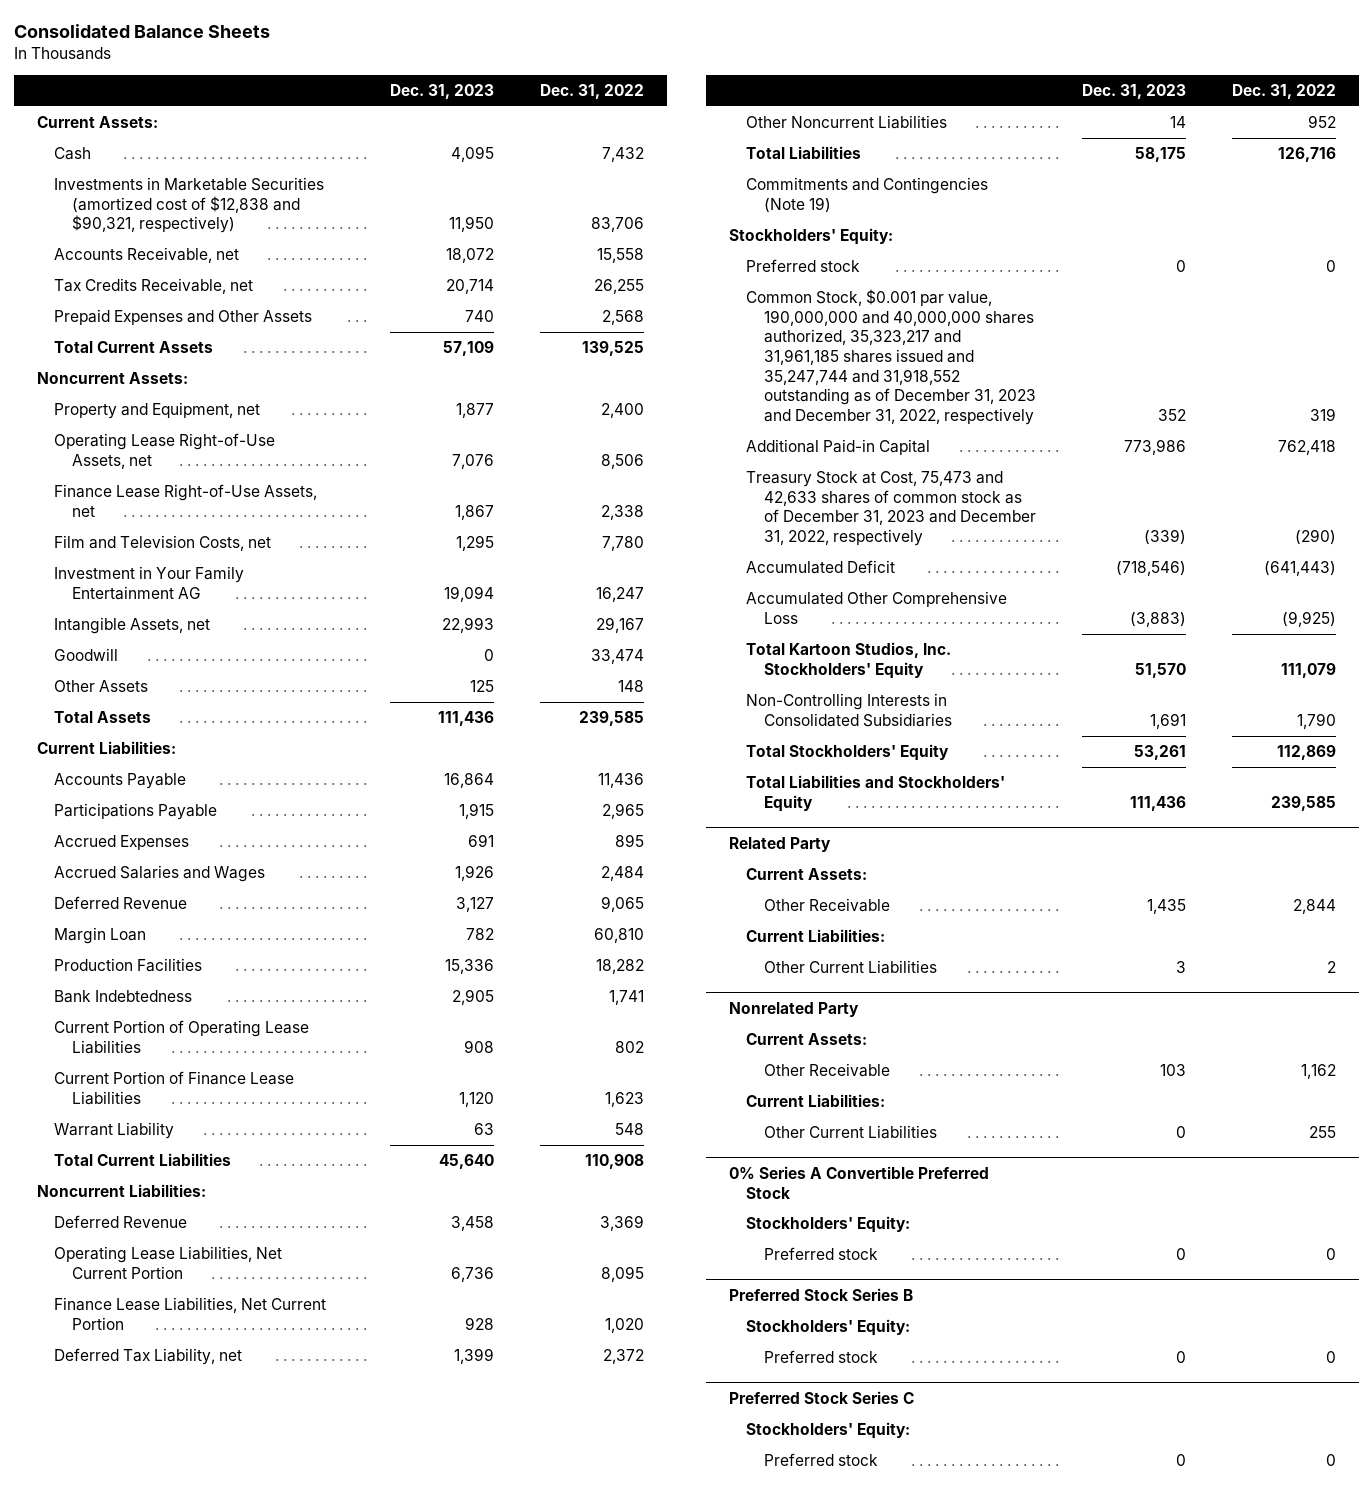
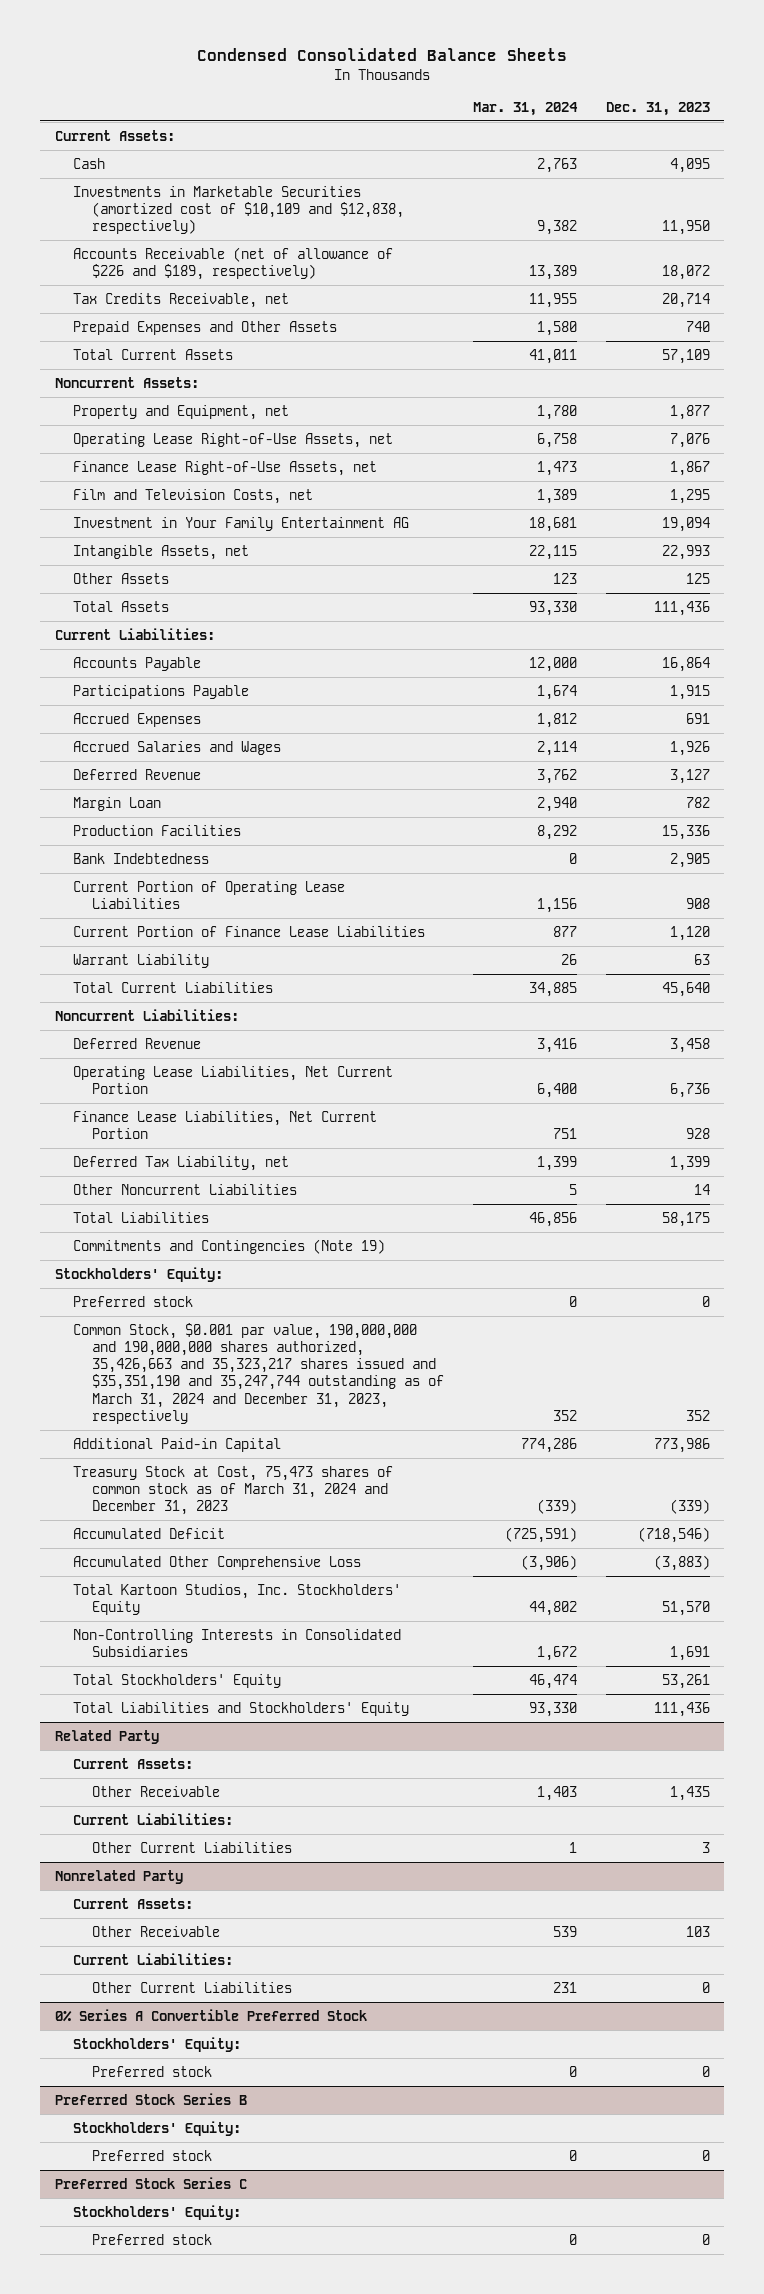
- Consolidated Balance Sheets
+ Condensed Consolidated Balance Sheets
- | Dec. 31, 2023 | Dec. 31, 2022
+ | Mar. 31, 2024 | Dec. 31, 2023
- Investments in Marketable Securities (amortized cost of $12,838 and $90,321, respectively) | 11,950 | 83,706
- Accounts Receivable, net | 18,072 | 15,558
+ Investments in Marketable Securities (amortized cost of $10,109 and $12,838, respectively) | 9,382 | 11,950
+ Accounts Receivable (net of allowance of $226 and $189, respectively) | 13,389 | 18,072
- Goodwill | 0 | 33,474
- Common Stock, $0.001 par value, 190,000,000 and 40,000,000 shares authorized, 35,323,217 and 31,961,185 shares issued and 35,247,744 and 31,918,552 outstanding as of December 31, 2023 and December 31, 2022, respectively | 352 | 319
+ Common Stock, $0.001 par value, 190,000,000 and 190,000,000 shares authorized, 35,426,663 and 35,323,217 shares issued and $35,351,190 and 35,247,744 outstanding as of March 31, 2024 and December 31, 2023, respectively | 352 | 352
- Treasury Stock at Cost, 75,473 and 42,633 shares of common stock as of December 31, 2023 and December 31, 2022, respectively | (339) | (290)
+ Treasury Stock at Cost, 75,473 shares of common stock as of March 31, 2024 and December 31, 2023 | (339) | (339)

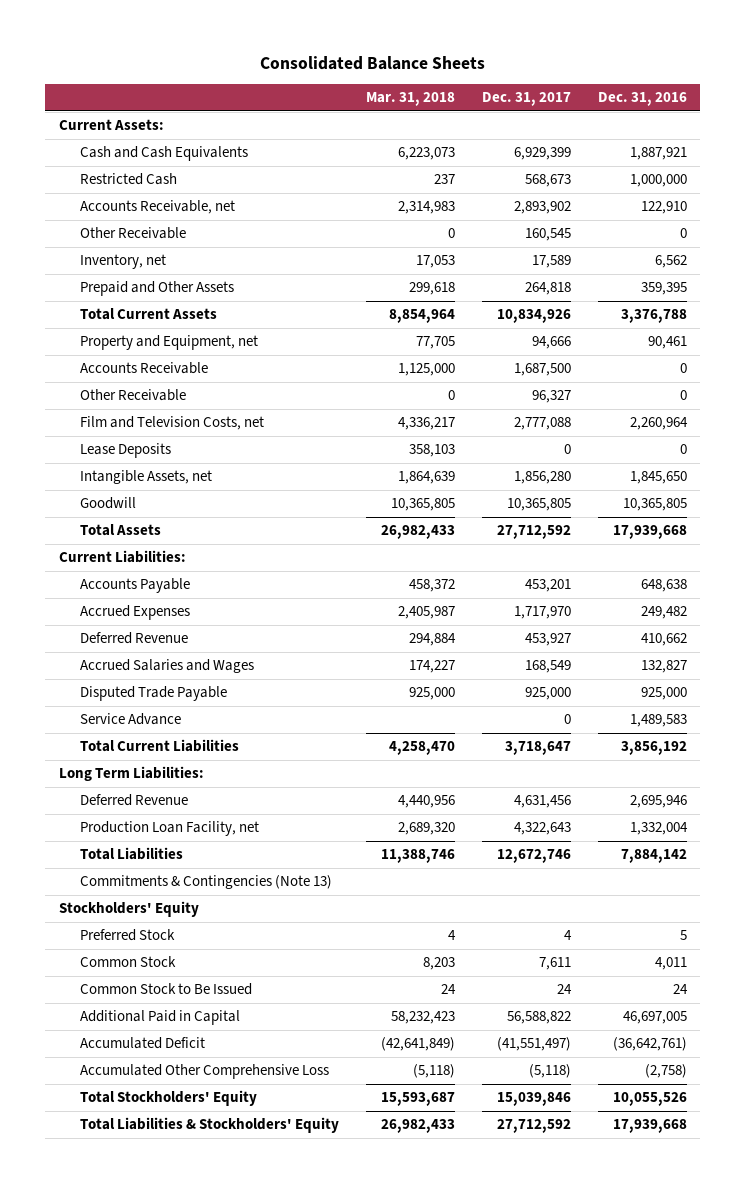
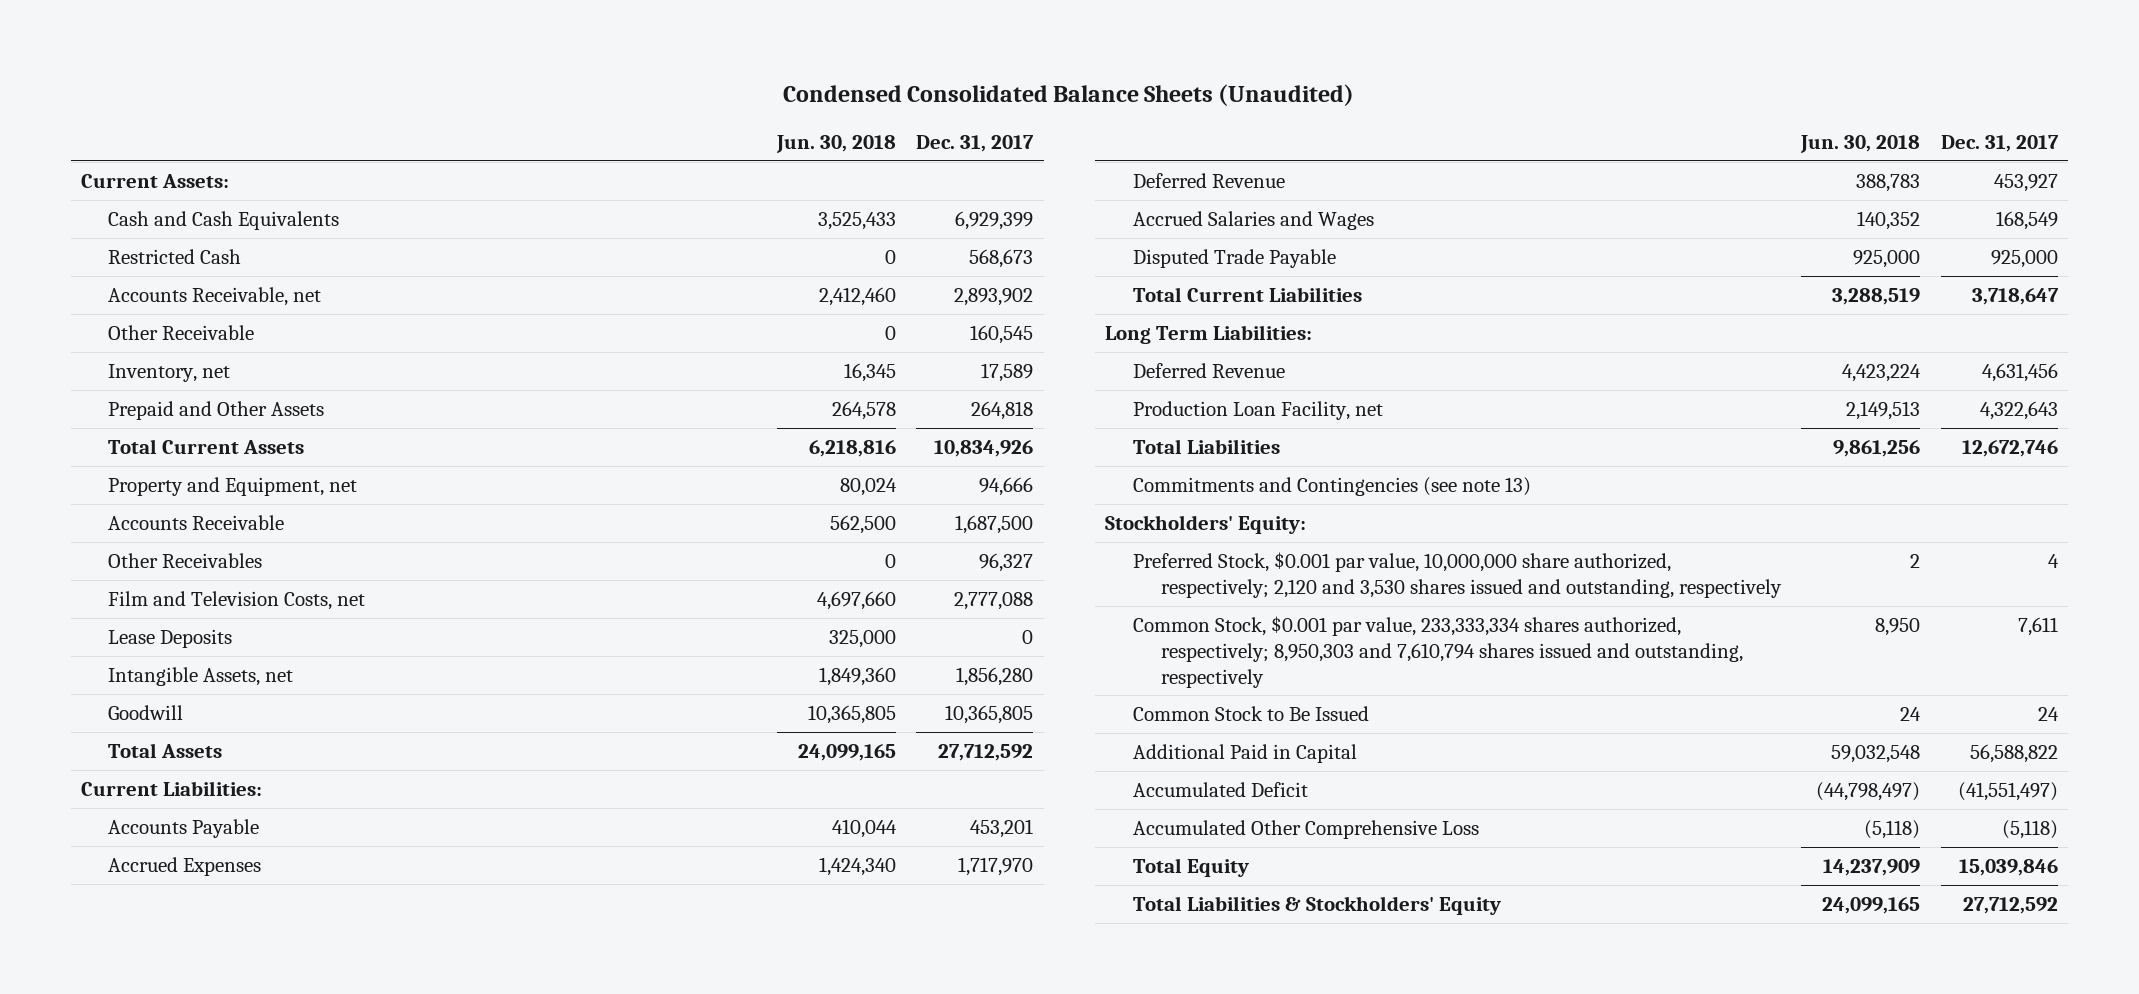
- Consolidated Balance Sheets
+ Condensed Consolidated Balance Sheets (Unaudited)
- | Mar. 31, 2018 | Dec. 31, 2017 | Dec. 31, 2016
+ | Jun. 30, 2018 | Dec. 31, 2017
- Other Receivable | 0 | 96,327 | 0
+ Other Receivables | 0 | 96,327
- Service Advance | | 0 | 1,489,583
- Commitments & Contingencies (Note 13)
- Stockholders' Equity
- Preferred Stock | 4 | 4 | 5
- Common Stock | 8,203 | 7,611 | 4,011
+ Commitments and Contingencies (see note 13)
+ Stockholders' Equity:
+ Preferred Stock, $0.001 par value, 10,000,000 share authorized, respectively; 2,120 and 3,530 shares issued and outstanding, respectively | 2 | 4
+ Common Stock, $0.001 par value, 233,333,334 shares authorized, respectively; 8,950,303 and 7,610,794 shares issued and outstanding, respectively | 8,950 | 7,611
- Total Stockholders' Equity | 15,593,687 | 15,039,846 | 10,055,526
+ Total Equity | 14,237,909 | 15,039,846

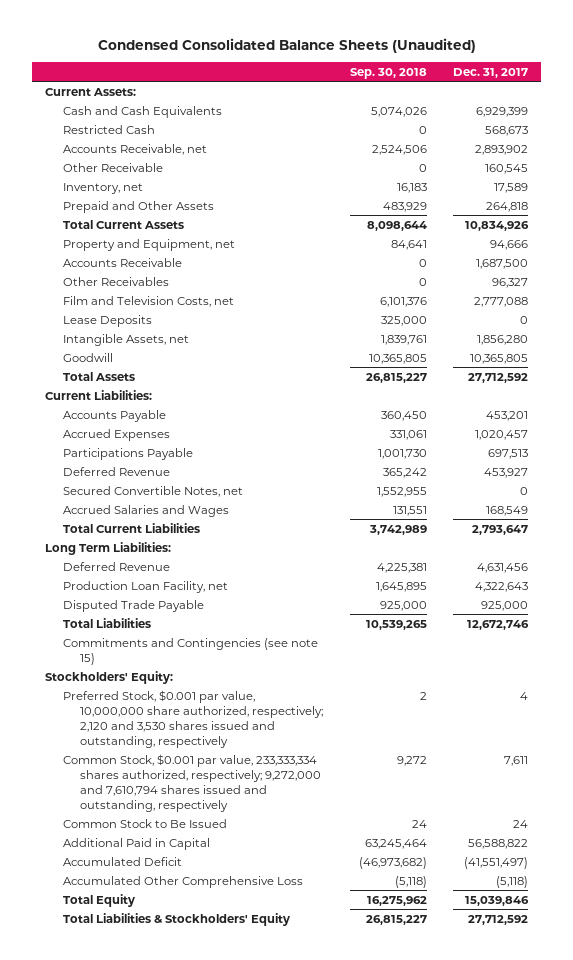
- | Jun. 30, 2018 | Dec. 31, 2017
+ | Sep. 30, 2018 | Dec. 31, 2017
- Accrued Expenses | 1,424,340 | 1,717,970
+ Accrued Expenses | 331,061 | 1,020,457
+ Participations Payable | 1,001,730 | 697,513
+ Secured Convertible Notes, net | 1,552,955 | 0
- Total Current Liabilities | 3,288,519 | 3,718,647
+ Total Current Liabilities | 3,742,989 | 2,793,647
moved down: Disputed Trade Payable | 925,000 | 925,000
- Commitments and Contingencies (see note 13)
+ Commitments and Contingencies (see note 15)
- Common Stock, $0.001 par value, 233,333,334 shares authorized, respectively; 8,950,303 and 7,610,794 shares issued and outstanding, respectively | 8,950 | 7,611
+ Common Stock, $0.001 par value, 233,333,334 shares authorized, respectively; 9,272,000 and 7,610,794 shares issued and outstanding, respectively | 9,272 | 7,611

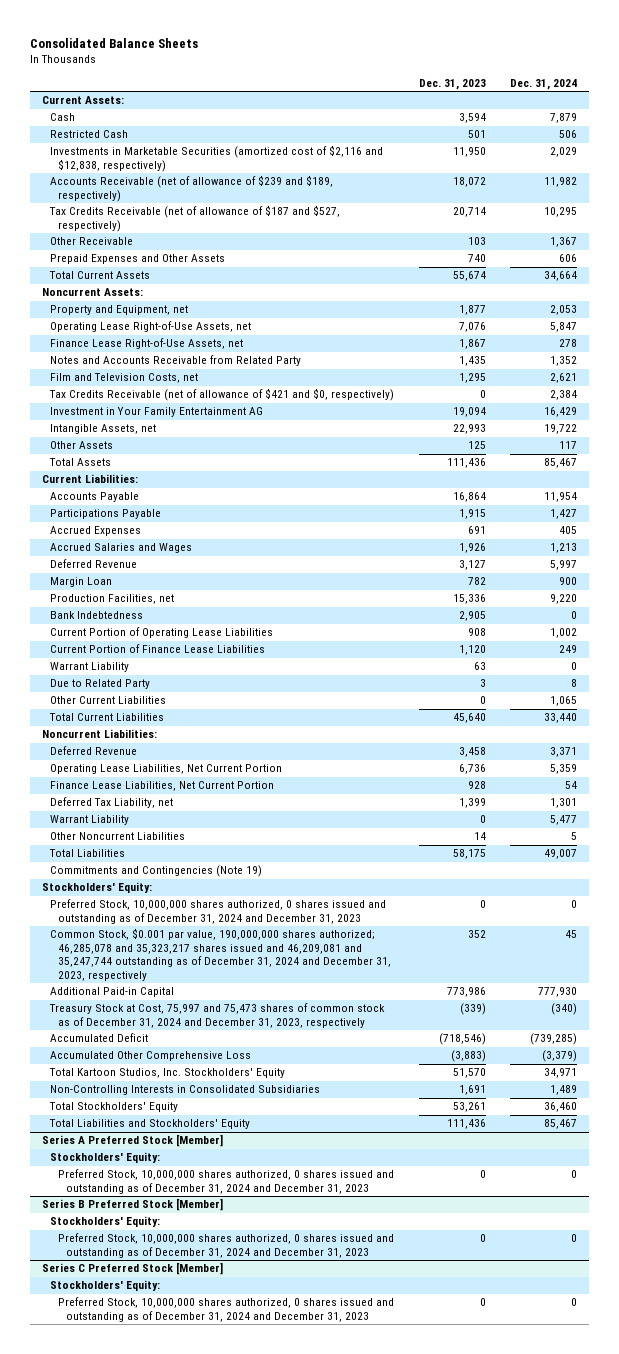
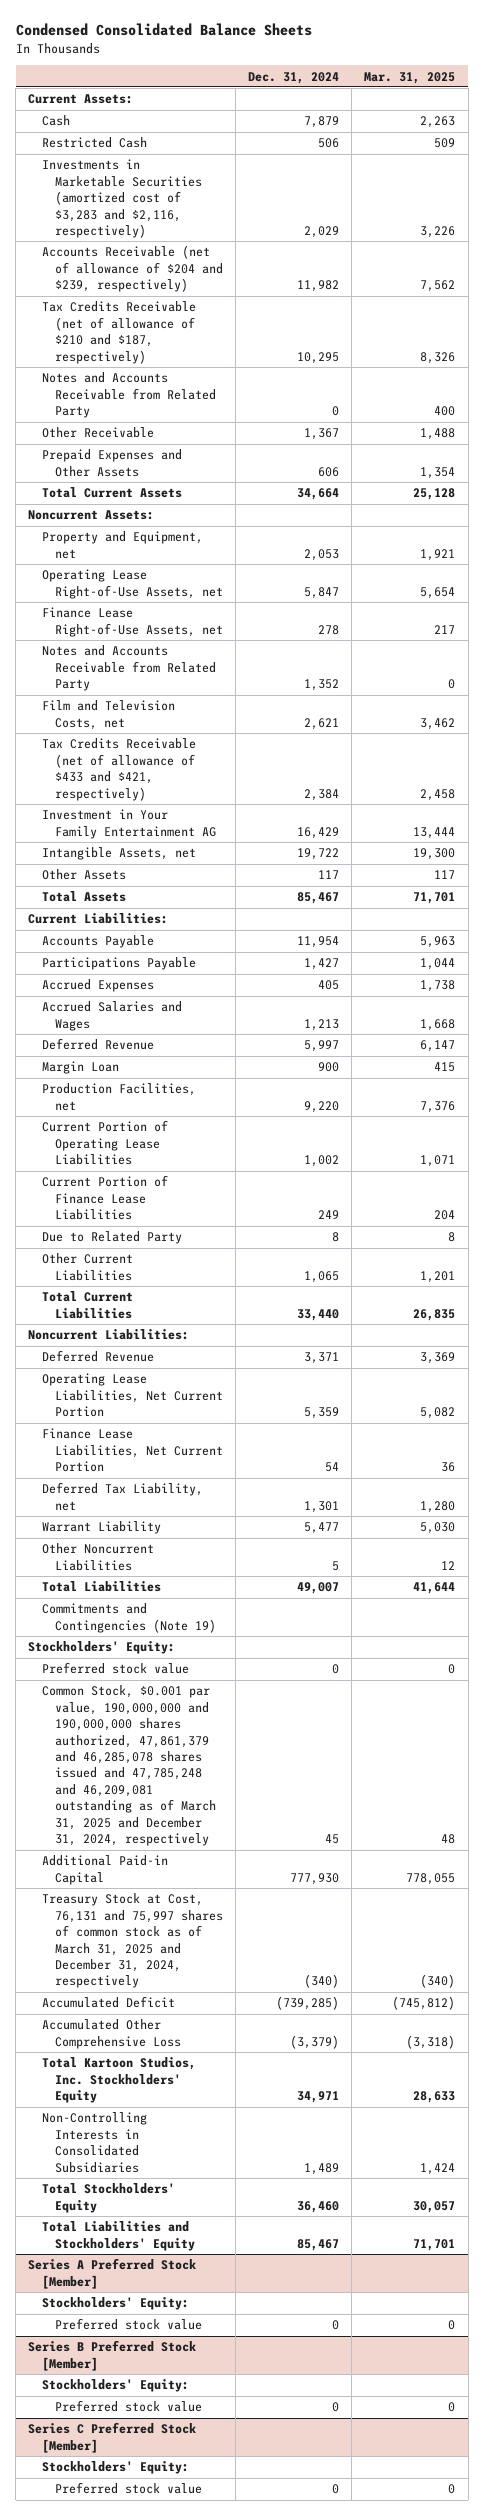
- Consolidated Balance Sheets
+ Condensed Consolidated Balance Sheets
- | Dec. 31, 2023 | Dec. 31, 2024
+ | Dec. 31, 2024 | Mar. 31, 2025
- Investments in Marketable Securities (amortized cost of $2,116 and $12,838, respectively) | 11,950 | 2,029
- Accounts Receivable (net of allowance of $239 and $189, respectively) | 18,072 | 11,982
- Tax Credits Receivable (net of allowance of $187 and $527, respectively) | 20,714 | 10,295
+ Investments in Marketable Securities (amortized cost of $3,283 and $2,116, respectively) | 2,029 | 3,226
+ Accounts Receivable (net of allowance of $204 and $239, respectively) | 11,982 | 7,562
+ Tax Credits Receivable (net of allowance of $210 and $187, respectively) | 10,295 | 8,326
+ Notes and Accounts Receivable from Related Party | 0 | 400
- Tax Credits Receivable (net of allowance of $421 and $0, respectively) | 0 | 2,384
+ Tax Credits Receivable (net of allowance of $433 and $421, respectively) | 2,384 | 2,458
- Bank Indebtedness | 2,905 | 0
- Warrant Liability | 63 | 0
- Preferred Stock, 10,000,000 shares authorized, 0 shares issued and outstanding as of December 31, 2024 and December 31, 2023 | 0 | 0
- Common Stock, $0.001 par value, 190,000,000 shares authorized; 46,285,078 and 35,323,217 shares issued and 46,209,081 and 35,247,744 outstanding as of December 31, 2024 and December 31, 2023, respectively | 352 | 45
+ Preferred stock value | 0 | 0
+ Common Stock, $0.001 par value, 190,000,000 and 190,000,000 shares authorized, 47,861,379 and 46,285,078 shares issued and 47,785,248 and 46,209,081 outstanding as of March 31, 2025 and December 31, 2024, respectively | 45 | 48
- Treasury Stock at Cost, 75,997 and 75,473 shares of common stock as of December 31, 2024 and December 31, 2023, respectively | (339) | (340)
+ Treasury Stock at Cost, 76,131 and 75,997 shares of common stock as of March 31, 2025 and December 31, 2024, respectively | (340) | (340)
@ Series A Preferred Stock [Member]
- Preferred Stock, 10,000,000 shares authorized, 0 shares issued and outstanding as of December 31, 2024 and December 31, 2023 | 0 | 0
+ Preferred stock value | 0 | 0
@ Series B Preferred Stock [Member]
- Preferred Stock, 10,000,000 shares authorized, 0 shares issued and outstanding as of December 31, 2024 and December 31, 2023 | 0 | 0
+ Preferred stock value | 0 | 0
@ Series C Preferred Stock [Member]
- Preferred Stock, 10,000,000 shares authorized, 0 shares issued and outstanding as of December 31, 2024 and December 31, 2023 | 0 | 0
+ Preferred stock value | 0 | 0

